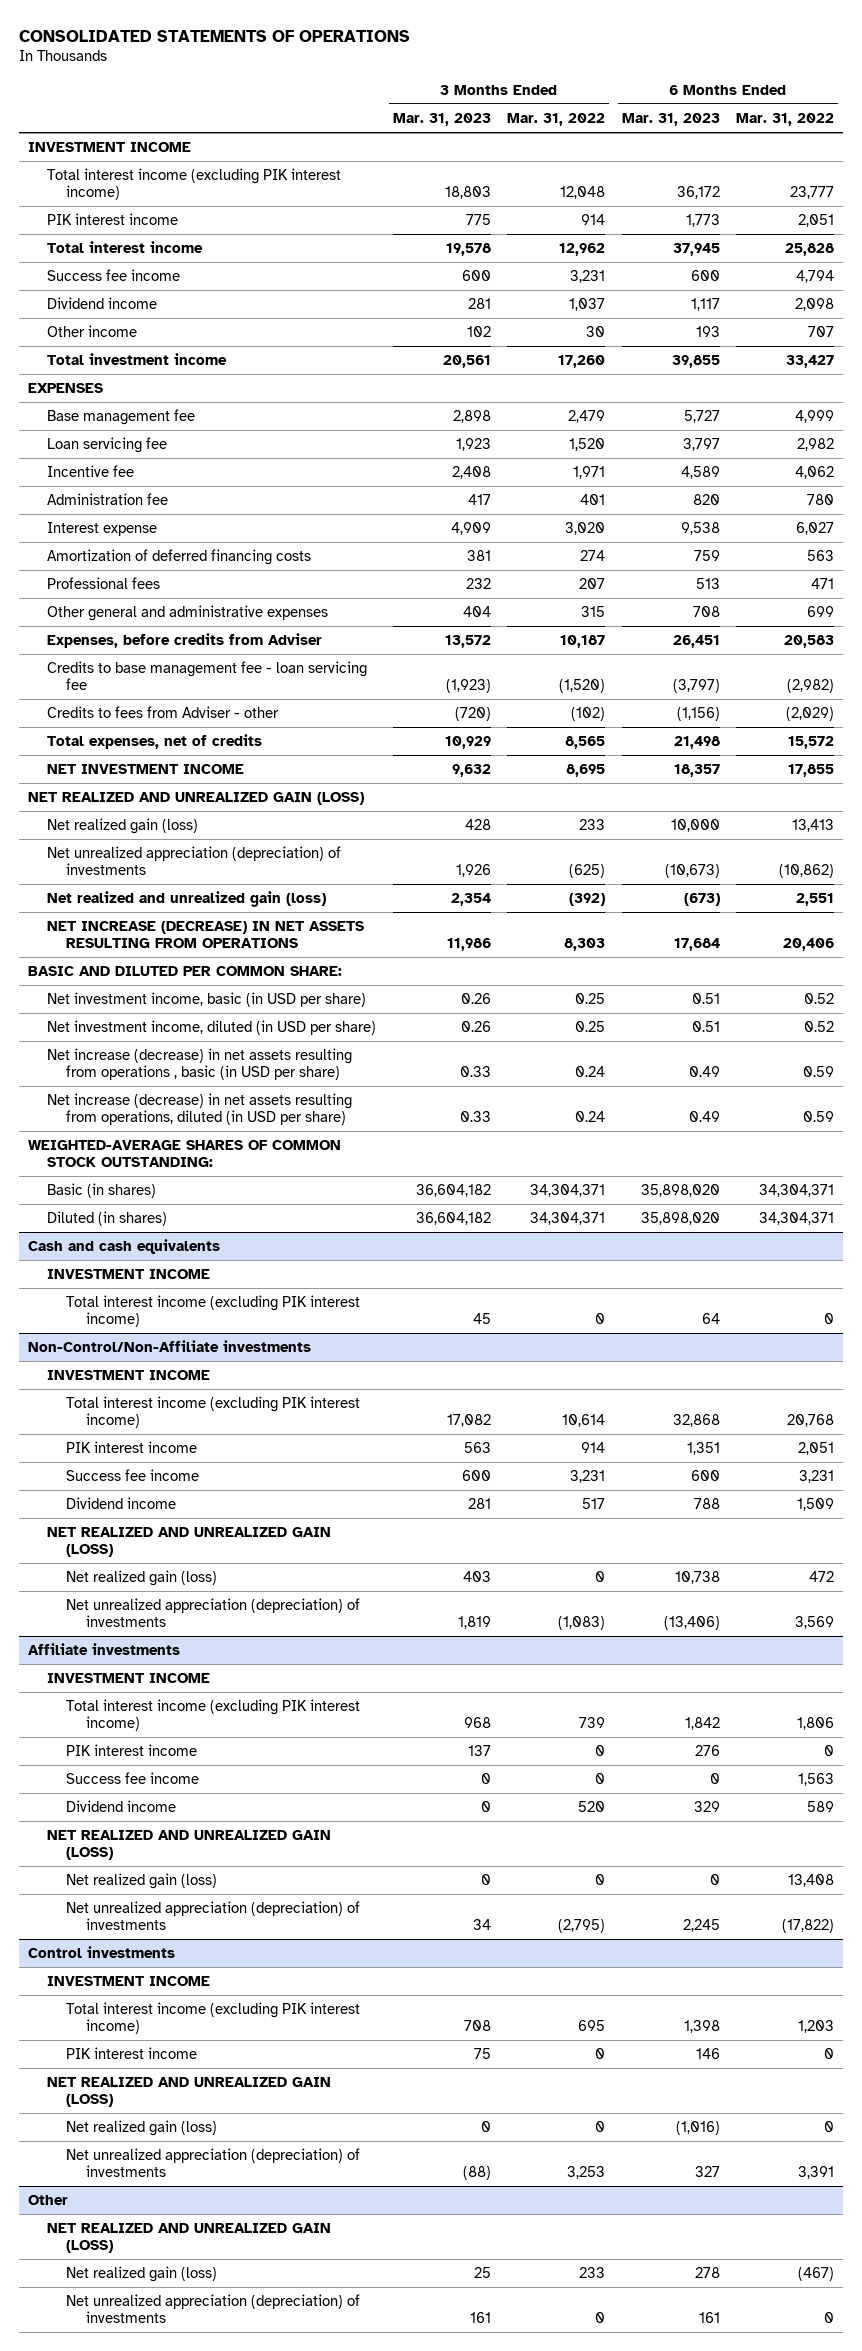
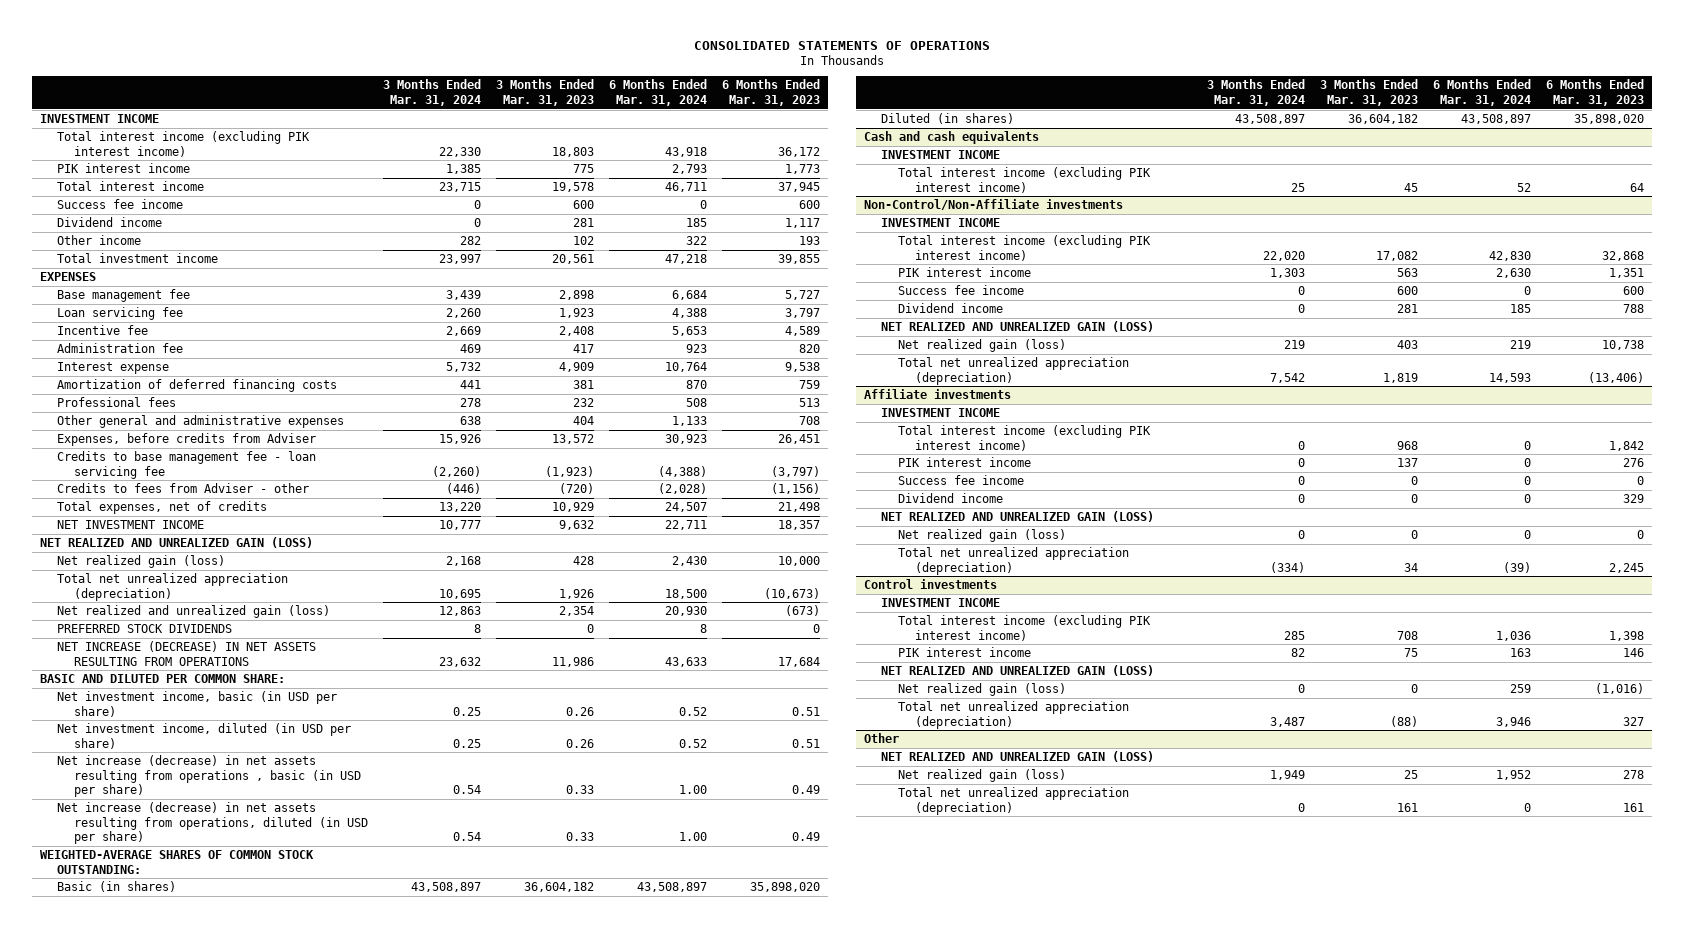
- | 3 Months Ended Mar. 31, 2023 | 3 Months Ended Mar. 31, 2022 | 6 Months Ended Mar. 31, 2023 | 6 Months Ended Mar. 31, 2022
+ | 3 Months Ended Mar. 31, 2024 | 3 Months Ended Mar. 31, 2023 | 6 Months Ended Mar. 31, 2024 | 6 Months Ended Mar. 31, 2023
- Net unrealized appreciation (depreciation) of investments | 1,926 | (625) | (10,673) | (10,862)
+ Total net unrealized appreciation (depreciation) | 10,695 | 1,926 | 18,500 | (10,673)
+ PREFERRED STOCK DIVIDENDS | 8 | 0 | 8 | 0
@ Non-Control/Non-Affiliate investments
- Net unrealized appreciation (depreciation) of investments | 1,819 | (1,083) | (13,406) | 3,569
+ Total net unrealized appreciation (depreciation) | 7,542 | 1,819 | 14,593 | (13,406)
@ Affiliate investments
- Net unrealized appreciation (depreciation) of investments | 34 | (2,795) | 2,245 | (17,822)
+ Total net unrealized appreciation (depreciation) | (334) | 34 | (39) | 2,245
@ Control investments
- Net unrealized appreciation (depreciation) of investments | (88) | 3,253 | 327 | 3,391
+ Total net unrealized appreciation (depreciation) | 3,487 | (88) | 3,946 | 327
@ Other
- Net unrealized appreciation (depreciation) of investments | 161 | 0 | 161 | 0
+ Total net unrealized appreciation (depreciation) | 0 | 161 | 0 | 161

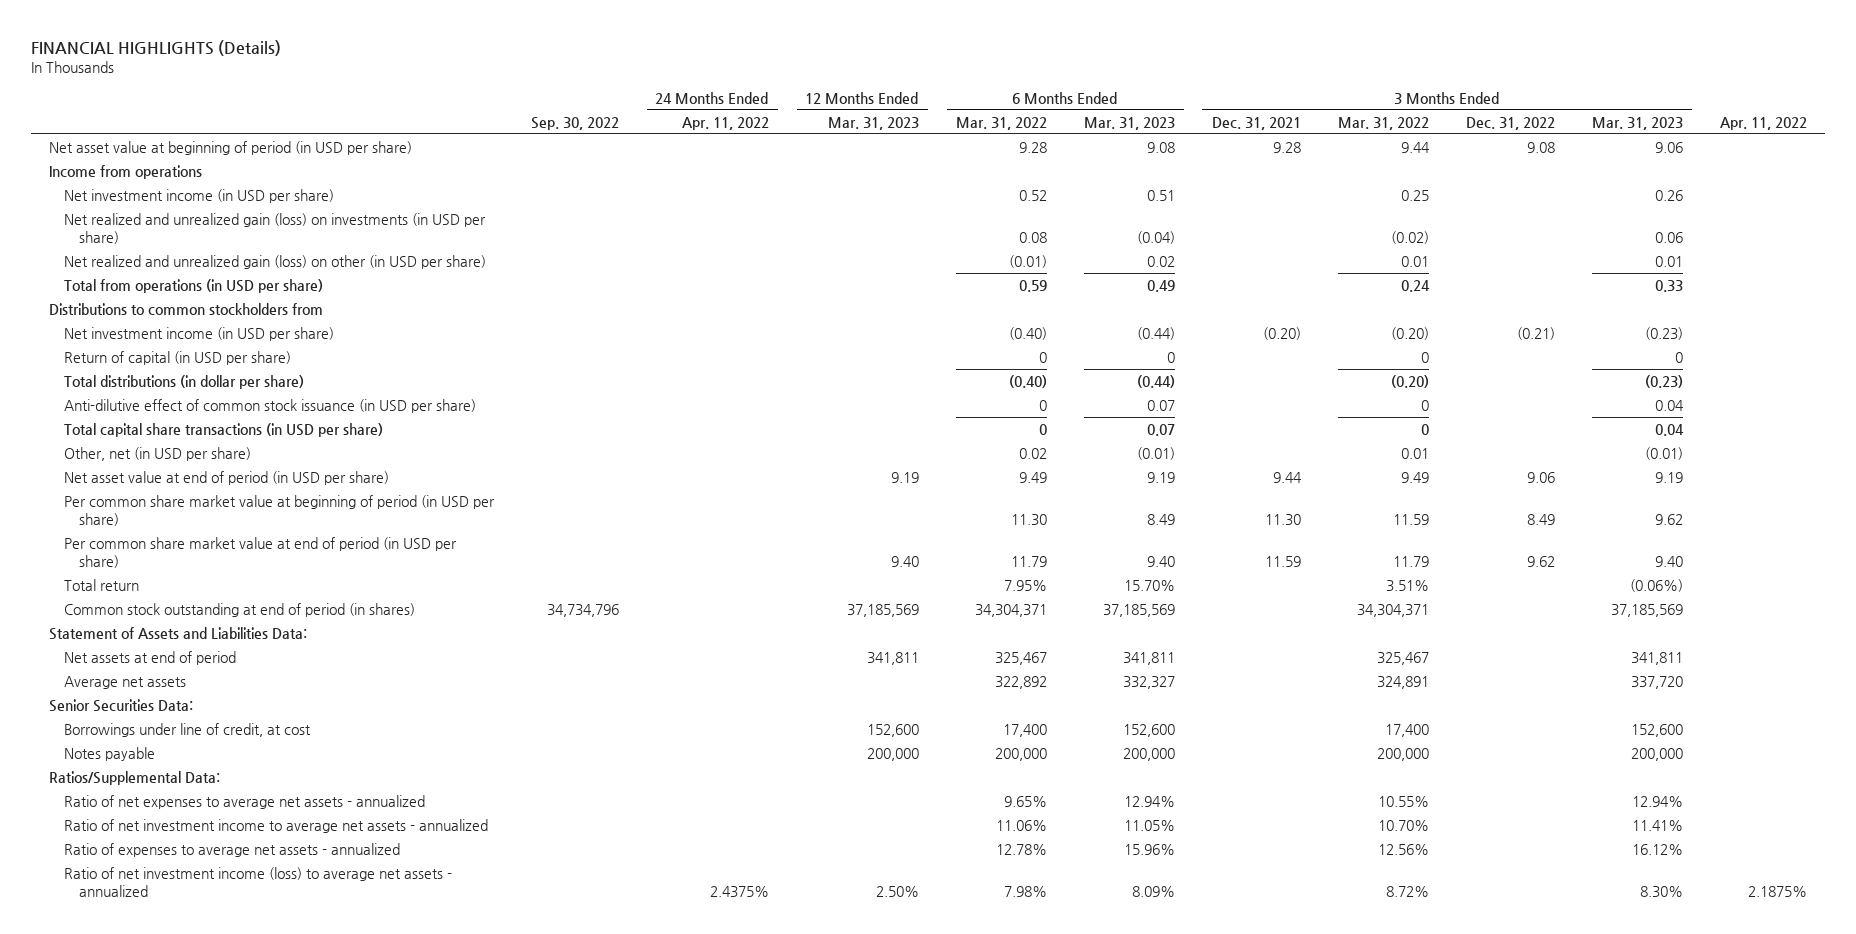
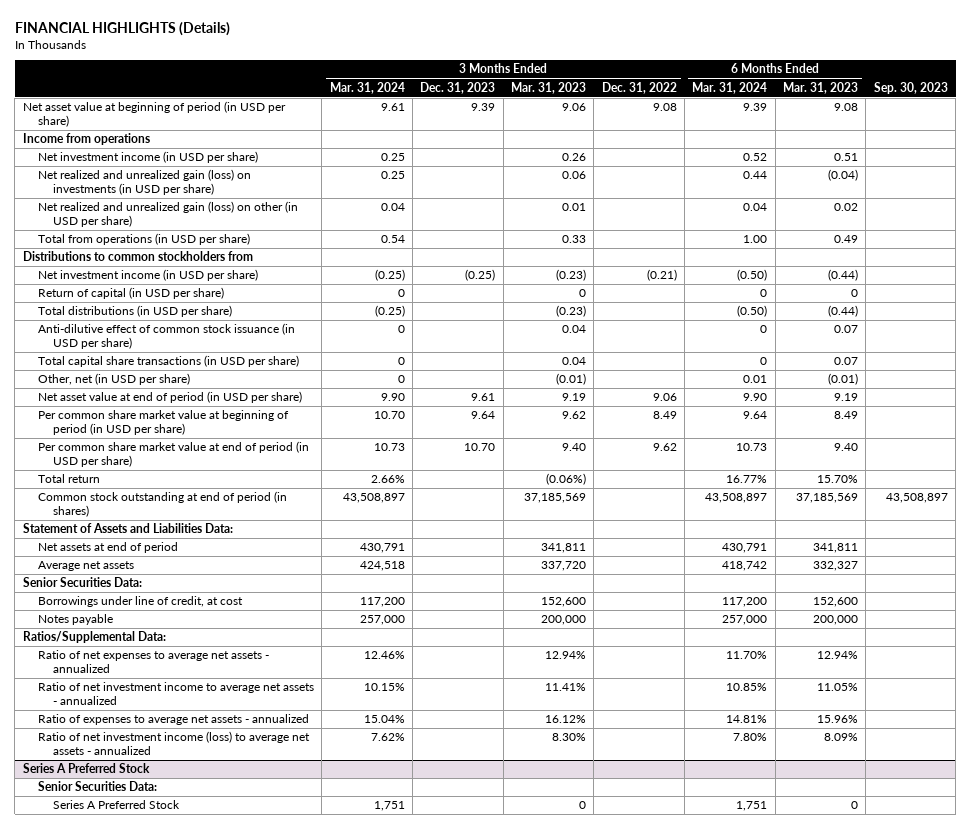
- | Sep. 30, 2022 | 24 Months Ended Apr. 11, 2022 | 12 Months Ended Mar. 31, 2023 | 6 Months Ended Mar. 31, 2022 | 6 Months Ended Mar. 31, 2023 | 3 Months Ended Dec. 31, 2021 | 3 Months Ended Mar. 31, 2022 | 3 Months Ended Dec. 31, 2022 | 3 Months Ended Mar. 31, 2023 | Apr. 11, 2022
+ | 3 Months Ended Mar. 31, 2024 | 3 Months Ended Dec. 31, 2023 | 3 Months Ended Mar. 31, 2023 | 3 Months Ended Dec. 31, 2022 | 6 Months Ended Mar. 31, 2024 | 6 Months Ended Mar. 31, 2023 | Sep. 30, 2023
- Total distributions (in dollar per share) | | | | (0.40) | (0.44) | | (0.20) | | (0.23) |
+ Total distributions (in USD per share) | (0.25) | | (0.23) | | (0.50) | (0.44) |
+ Series A Preferred Stock
+ Senior Securities Data:
+ Series A Preferred Stock | 1,751 | | 0 | | 1,751 | 0 |

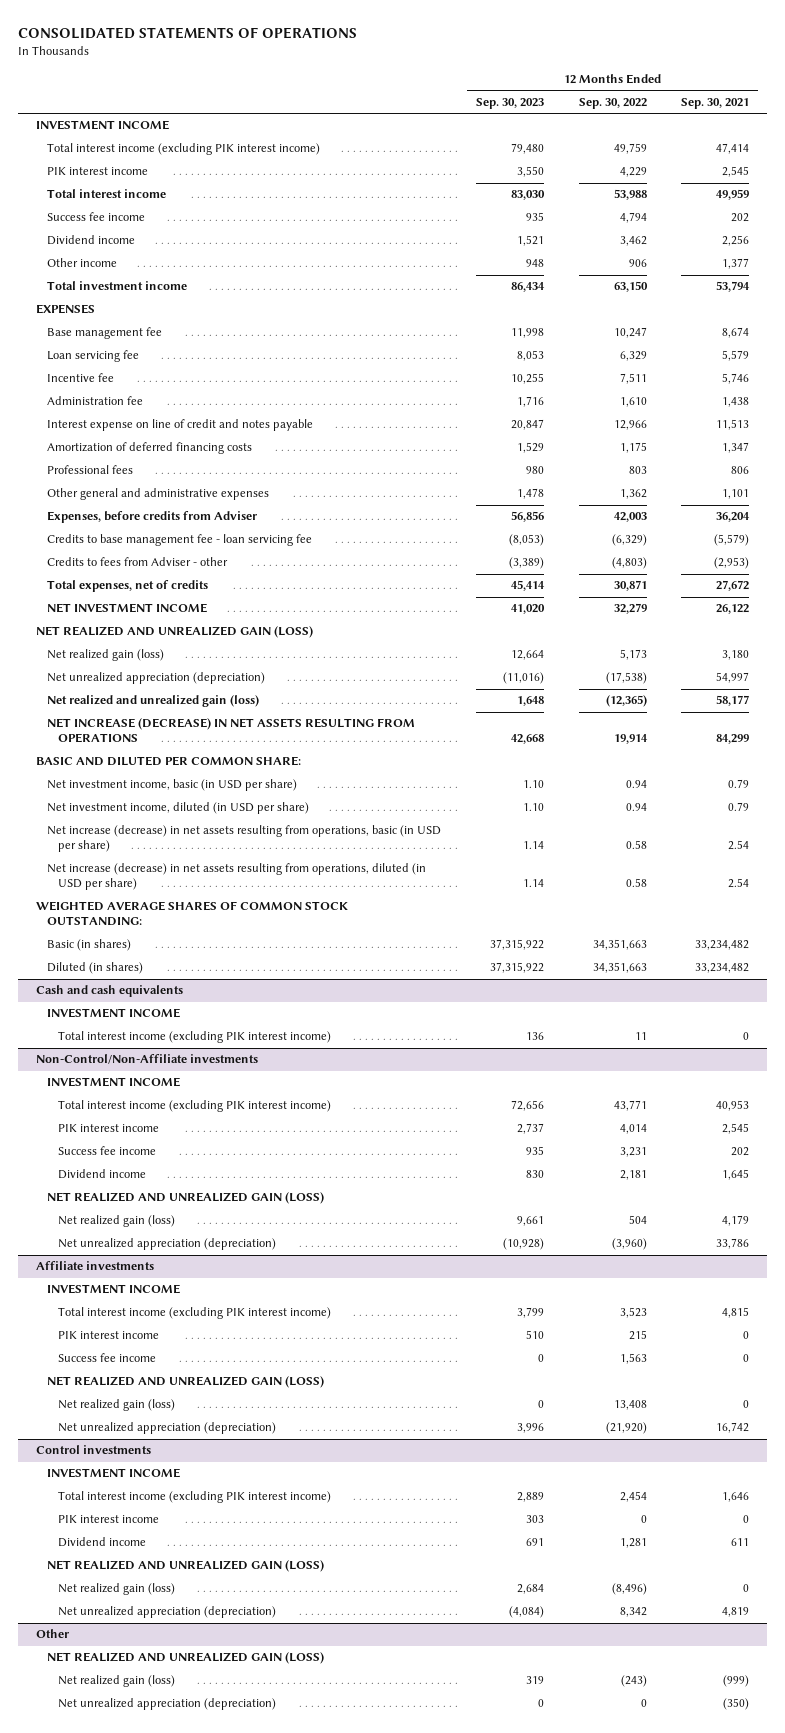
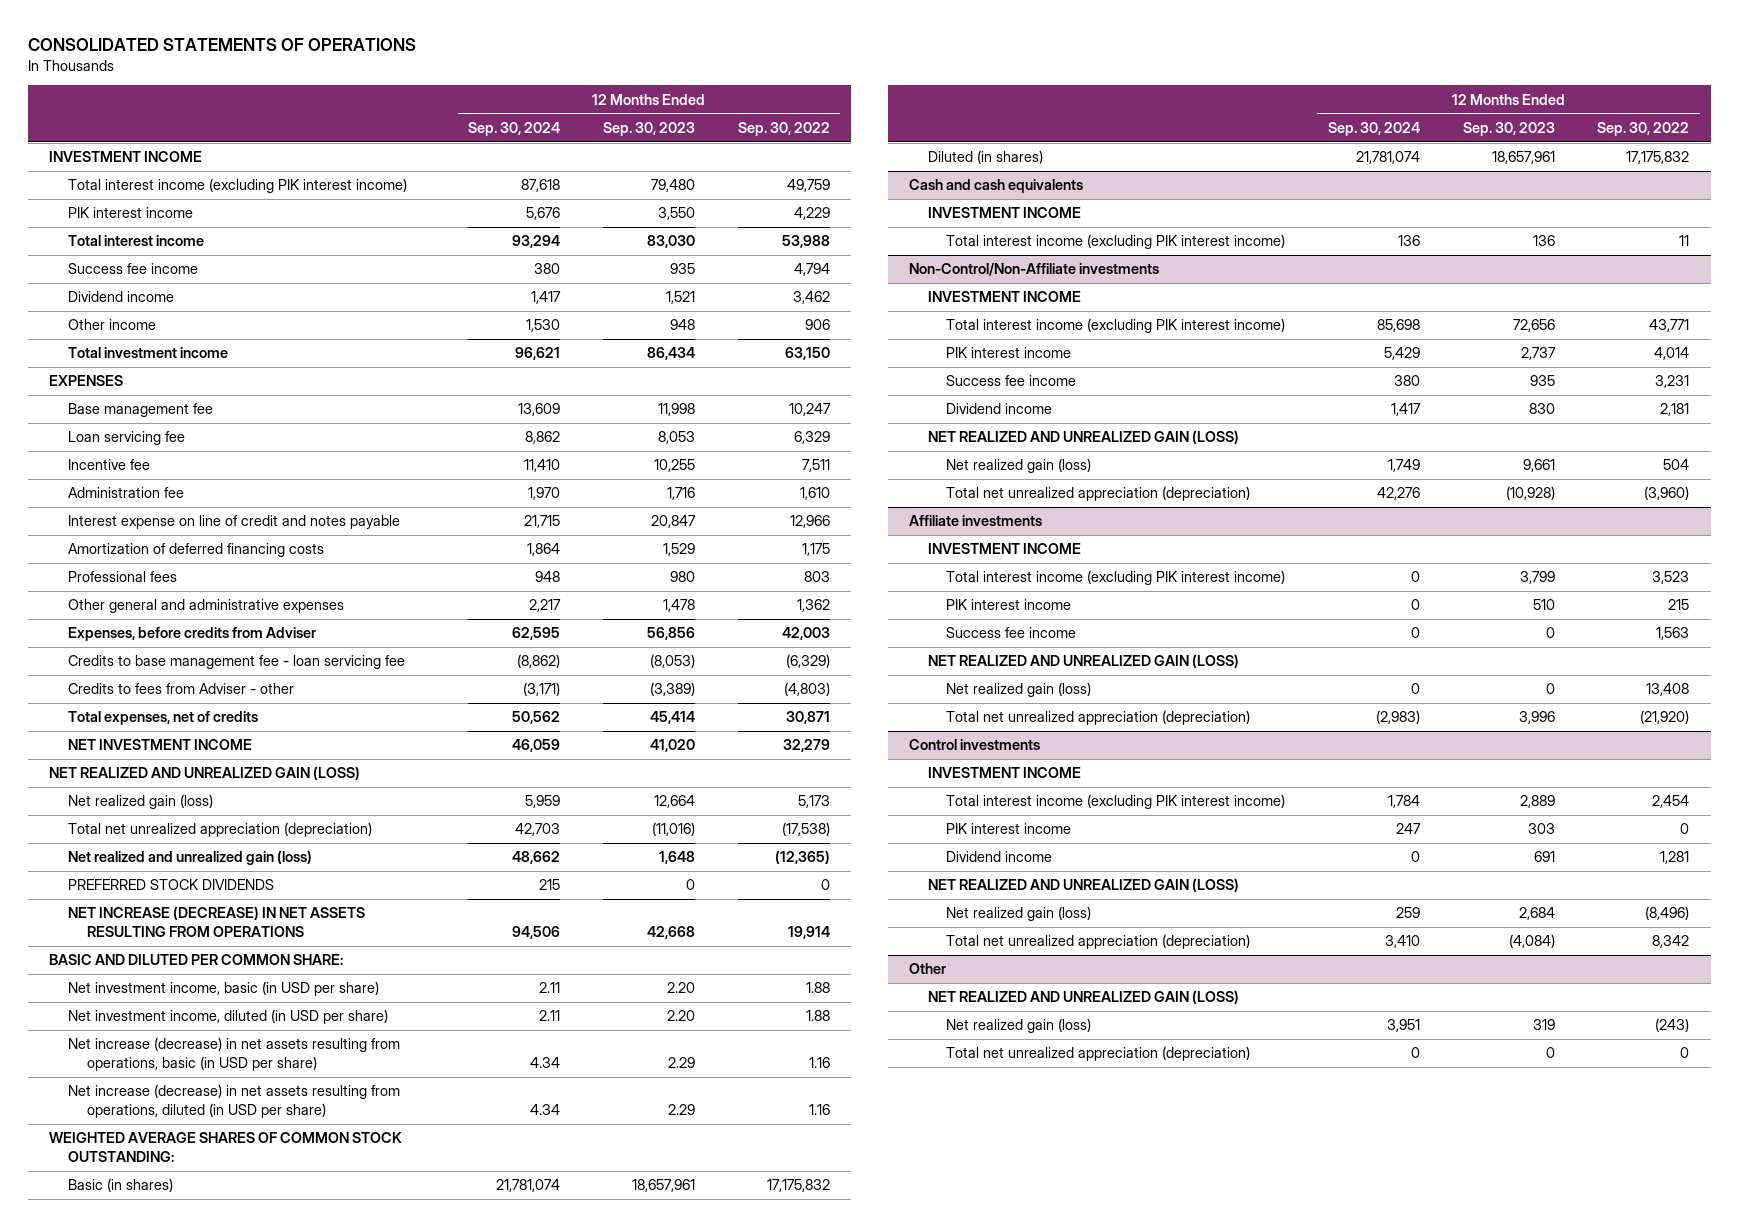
- | 12 Months Ended Sep. 30, 2023 | 12 Months Ended Sep. 30, 2022 | 12 Months Ended Sep. 30, 2021
+ | 12 Months Ended Sep. 30, 2024 | 12 Months Ended Sep. 30, 2023 | 12 Months Ended Sep. 30, 2022
- Net unrealized appreciation (depreciation) | (11,016) | (17,538) | 54,997
+ Total net unrealized appreciation (depreciation) | 42,703 | (11,016) | (17,538)
+ PREFERRED STOCK DIVIDENDS | 215 | 0 | 0
- Net investment income, basic (in USD per share) | 1.10 | 0.94 | 0.79
- Net investment income, diluted (in USD per share) | 1.10 | 0.94 | 0.79
- Net increase (decrease) in net assets resulting from operations, basic (in USD per share) | 1.14 | 0.58 | 2.54
- Net increase (decrease) in net assets resulting from operations, diluted (in USD per share) | 1.14 | 0.58 | 2.54
+ Net investment income, basic (in USD per share) | 2.11 | 2.20 | 1.88
+ Net investment income, diluted (in USD per share) | 2.11 | 2.20 | 1.88
+ Net increase (decrease) in net assets resulting from operations, basic (in USD per share) | 4.34 | 2.29 | 1.16
+ Net increase (decrease) in net assets resulting from operations, diluted (in USD per share) | 4.34 | 2.29 | 1.16
- Basic (in shares) | 37,315,922 | 34,351,663 | 33,234,482
- Diluted (in shares) | 37,315,922 | 34,351,663 | 33,234,482
+ Basic (in shares) | 21,781,074 | 18,657,961 | 17,175,832
+ Diluted (in shares) | 21,781,074 | 18,657,961 | 17,175,832
@ Non-Control/Non-Affiliate investments
- Net unrealized appreciation (depreciation) | (10,928) | (3,960) | 33,786
+ Total net unrealized appreciation (depreciation) | 42,276 | (10,928) | (3,960)
@ Affiliate investments
- Net unrealized appreciation (depreciation) | 3,996 | (21,920) | 16,742
+ Total net unrealized appreciation (depreciation) | (2,983) | 3,996 | (21,920)
@ Control investments
- Net unrealized appreciation (depreciation) | (4,084) | 8,342 | 4,819
+ Total net unrealized appreciation (depreciation) | 3,410 | (4,084) | 8,342
@ Other
- Net unrealized appreciation (depreciation) | 0 | 0 | (350)
+ Total net unrealized appreciation (depreciation) | 0 | 0 | 0

